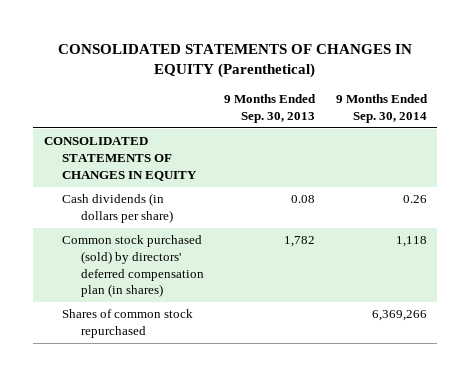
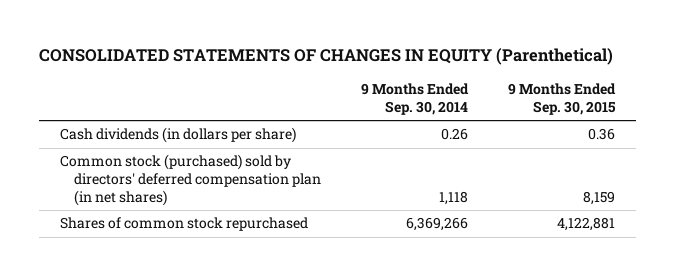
- | 9 Months Ended Sep. 30, 2013 | 9 Months Ended Sep. 30, 2014
+ | 9 Months Ended Sep. 30, 2014 | 9 Months Ended Sep. 30, 2015
- CONSOLIDATED STATEMENTS OF CHANGES IN EQUITY
- Common stock purchased (sold) by directors' deferred compensation plan (in shares) | 1,782 | 1,118
+ Common stock (purchased) sold by directors' deferred compensation plan (in net shares) | 1,118 | 8,159

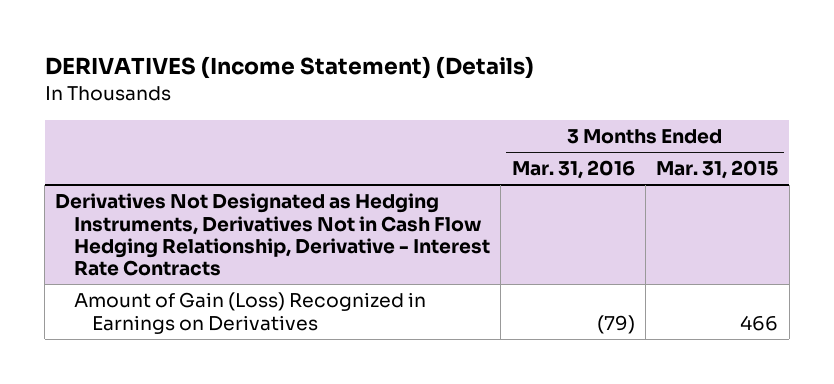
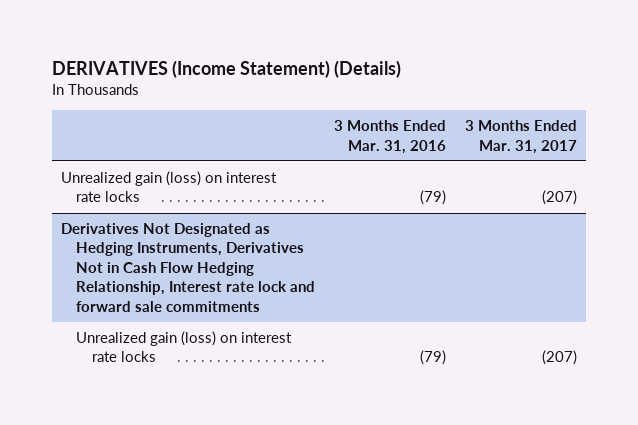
- | 3 Months Ended Mar. 31, 2016 | 3 Months Ended Mar. 31, 2015
+ | 3 Months Ended Mar. 31, 2016 | 3 Months Ended Mar. 31, 2017
- Derivatives Not Designated as Hedging Instruments, Derivatives Not in Cash Flow Hedging Relationship, Derivative - Interest Rate Contracts
- Amount of Gain (Loss) Recognized in Earnings on Derivatives | (79) | 466
+ Unrealized gain (loss) on interest rate locks | (79) | (207)
+ Derivatives Not Designated as Hedging Instruments, Derivatives Not in Cash Flow Hedging Relationship, Interest rate lock and forward sale commitments
+ Unrealized gain (loss) on interest rate locks | (79) | (207)

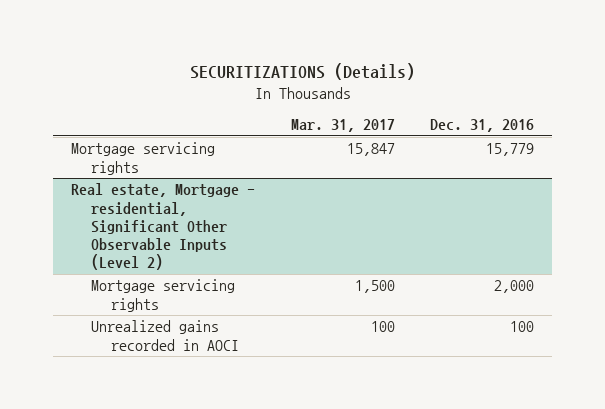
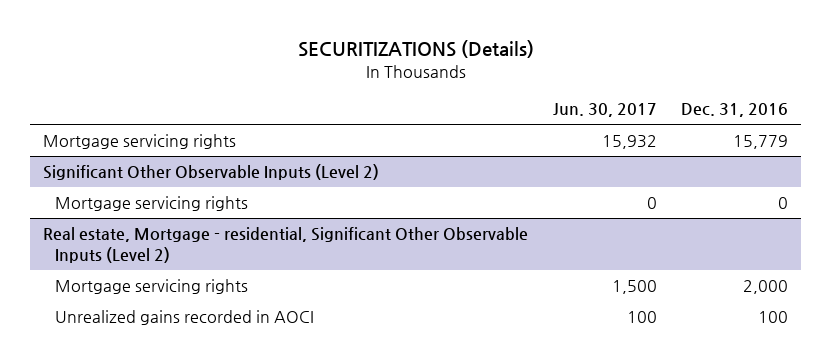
- | Mar. 31, 2017 | Dec. 31, 2016
+ | Jun. 30, 2017 | Dec. 31, 2016
+ Significant Other Observable Inputs (Level 2)
+ Mortgage servicing rights | 0 | 0

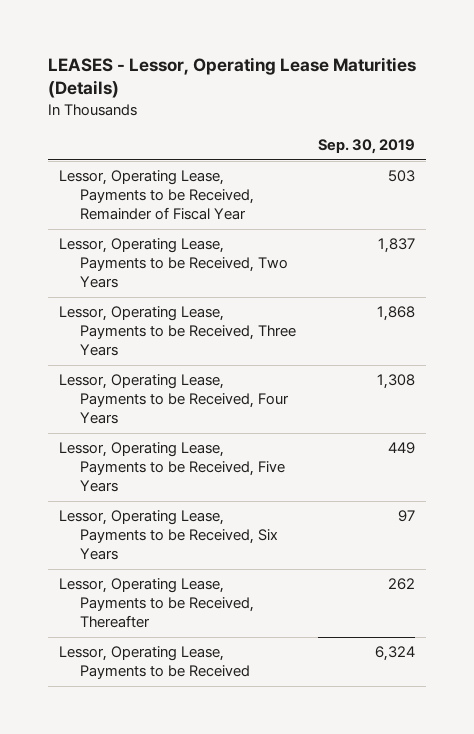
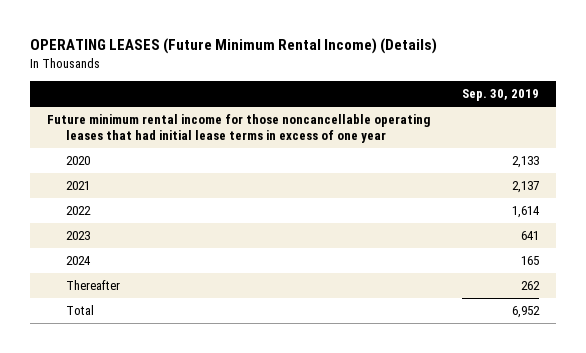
- LEASES - Lessor, Operating Lease Maturities (Details)
+ OPERATING LEASES (Future Minimum Rental Income) (Details)
- Lessor, Operating Lease, Payments to be Received, Remainder of Fiscal Year | 503
- Lessor, Operating Lease, Payments to be Received, Two Years | 1,837
- Lessor, Operating Lease, Payments to be Received, Three Years | 1,868
- Lessor, Operating Lease, Payments to be Received, Four Years | 1,308
- Lessor, Operating Lease, Payments to be Received, Five Years | 449
- Lessor, Operating Lease, Payments to be Received, Six Years | 97
- Lessor, Operating Lease, Payments to be Received, Thereafter | 262
- Lessor, Operating Lease, Payments to be Received | 6,324
+ Future minimum rental income for those noncancellable operating leases that had initial lease terms in excess of one year
+ 2020 | 2,133
+ 2021 | 2,137
+ 2022 | 1,614
+ 2023 | 641
+ 2024 | 165
+ Thereafter | 262
+ Total | 6,952

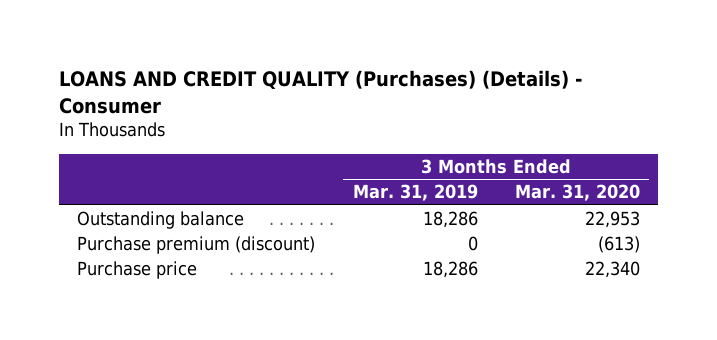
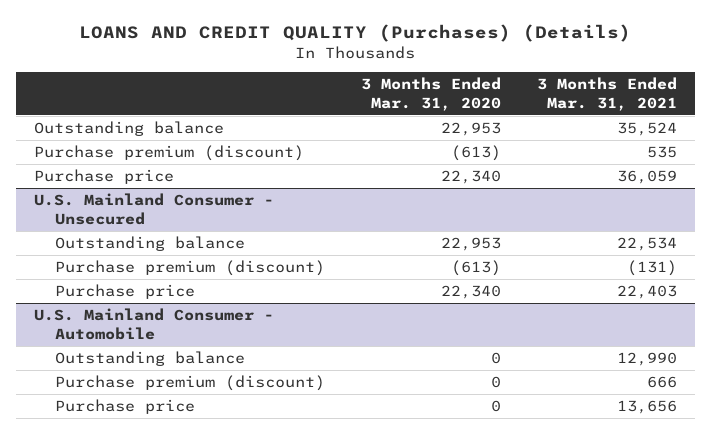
- LOANS AND CREDIT QUALITY (Purchases) (Details) - Consumer
+ LOANS AND CREDIT QUALITY (Purchases) (Details)
- | 3 Months Ended Mar. 31, 2019 | 3 Months Ended Mar. 31, 2020
+ | 3 Months Ended Mar. 31, 2020 | 3 Months Ended Mar. 31, 2021
+ U.S. Mainland Consumer - Unsecured
+ Outstanding balance | 22,953 | 22,534
+ Purchase premium (discount) | (613) | (131)
+ Purchase price | 22,340 | 22,403
+ U.S. Mainland Consumer - Automobile
+ Outstanding balance | 0 | 12,990
+ Purchase premium (discount) | 0 | 666
+ Purchase price | 0 | 13,656

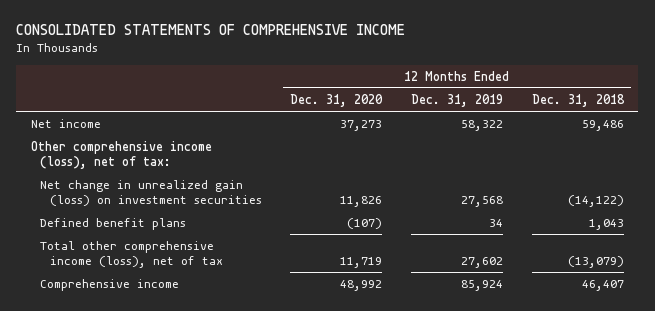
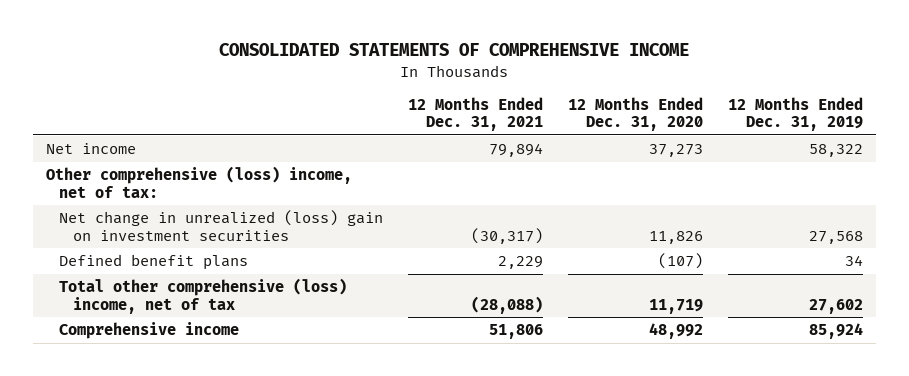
- | 12 Months Ended Dec. 31, 2020 | 12 Months Ended Dec. 31, 2019 | 12 Months Ended Dec. 31, 2018
+ | 12 Months Ended Dec. 31, 2021 | 12 Months Ended Dec. 31, 2020 | 12 Months Ended Dec. 31, 2019
- Other comprehensive income (loss), net of tax:
- Net change in unrealized gain (loss) on investment securities | 11,826 | 27,568 | (14,122)
+ Other comprehensive (loss) income, net of tax:
+ Net change in unrealized (loss) gain on investment securities | (30,317) | 11,826 | 27,568
- Total other comprehensive income (loss), net of tax | 11,719 | 27,602 | (13,079)
+ Total other comprehensive (loss) income, net of tax | (28,088) | 11,719 | 27,602

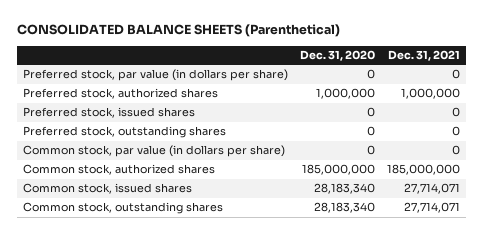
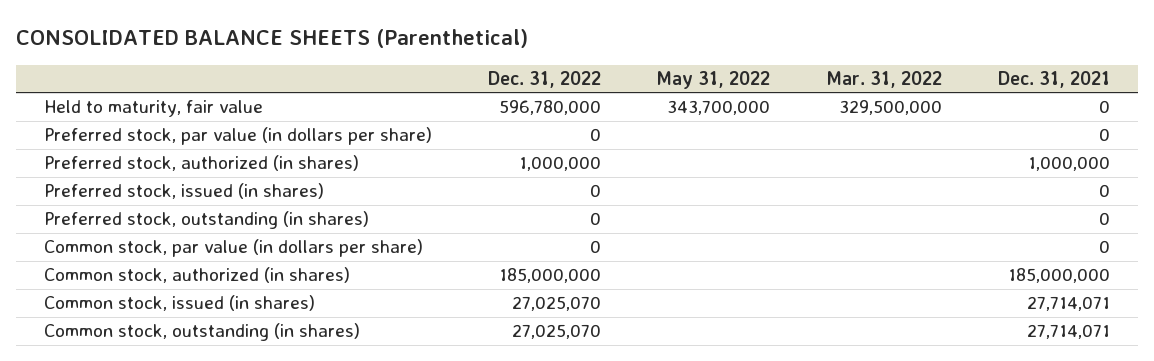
- | Dec. 31, 2020 | Dec. 31, 2021
+ | Dec. 31, 2022 | May 31, 2022 | Mar. 31, 2022 | Dec. 31, 2021
+ Held to maturity, fair value | 596,780,000 | 343,700,000 | 329,500,000 | 0
- Preferred stock, authorized shares | 1,000,000 | 1,000,000
- Preferred stock, issued shares | 0 | 0
- Preferred stock, outstanding shares | 0 | 0
+ Preferred stock, authorized (in shares) | 1,000,000 | | | 1,000,000
+ Preferred stock, issued (in shares) | 0 | | | 0
+ Preferred stock, outstanding (in shares) | 0 | | | 0
- Common stock, authorized shares | 185,000,000 | 185,000,000
- Common stock, issued shares | 28,183,340 | 27,714,071
- Common stock, outstanding shares | 28,183,340 | 27,714,071
+ Common stock, authorized (in shares) | 185,000,000 | | | 185,000,000
+ Common stock, issued (in shares) | 27,025,070 | | | 27,714,071
+ Common stock, outstanding (in shares) | 27,025,070 | | | 27,714,071

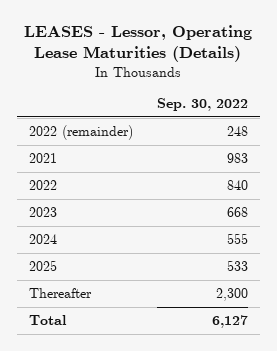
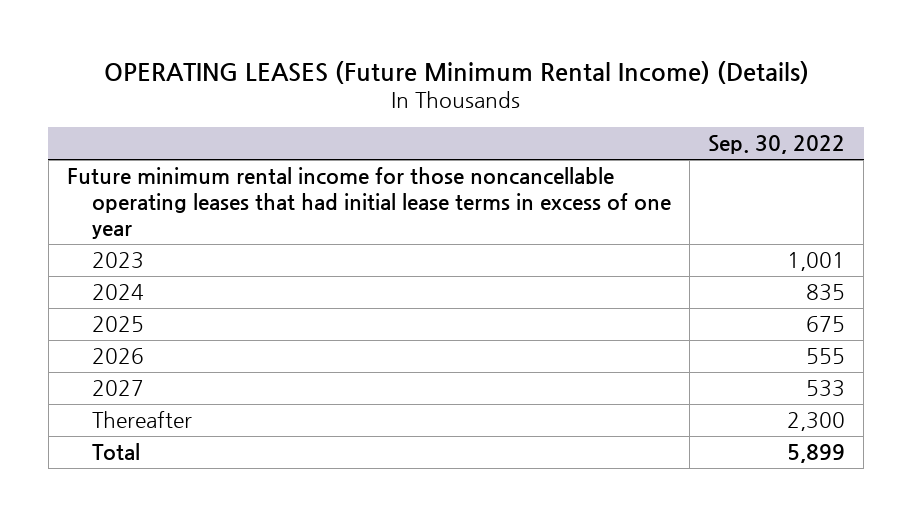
- LEASES - Lessor, Operating Lease Maturities (Details)
+ OPERATING LEASES (Future Minimum Rental Income) (Details)
- 2022 (remainder) | 248
- 2021 | 983
- 2022 | 840
- 2023 | 668
- 2024 | 555
- 2025 | 533
+ Future minimum rental income for those noncancellable operating leases that had initial lease terms in excess of one year
+ 2023 | 1,001
+ 2024 | 835
+ 2025 | 675
+ 2026 | 555
+ 2027 | 533
- Total | 6,127
+ Total | 5,899

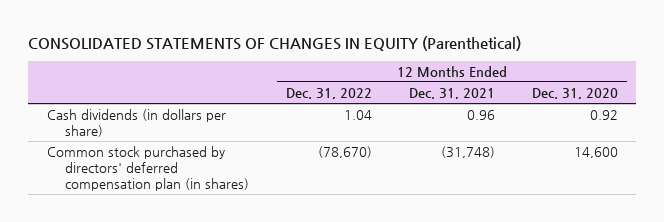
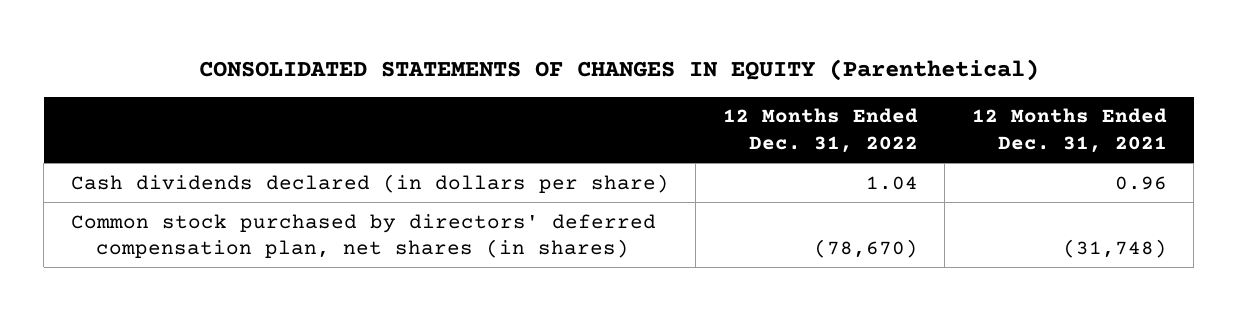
- | 12 Months Ended Dec. 31, 2022 | 12 Months Ended Dec. 31, 2021 | 12 Months Ended Dec. 31, 2020
+ | 12 Months Ended Dec. 31, 2022 | 12 Months Ended Dec. 31, 2021
- Cash dividends (in dollars per share) | 1.04 | 0.96 | 0.92
- Common stock purchased by directors' deferred compensation plan (in shares) | (78,670) | (31,748) | 14,600
+ Cash dividends declared (in dollars per share) | 1.04 | 0.96
+ Common stock purchased by directors' deferred compensation plan, net shares (in shares) | (78,670) | (31,748)

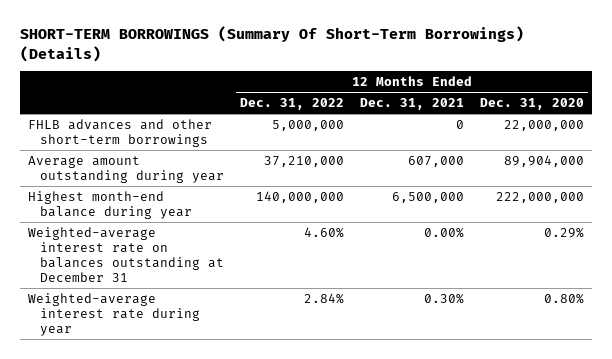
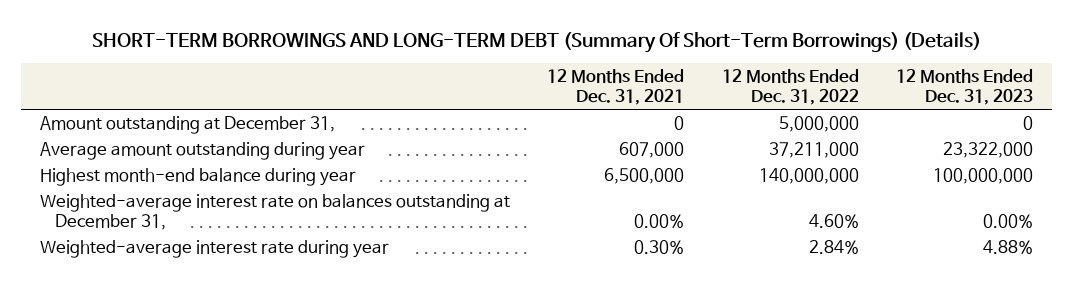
- SHORT-TERM BORROWINGS (Summary Of Short-Term Borrowings) (Details)
+ SHORT-TERM BORROWINGS AND LONG-TERM DEBT (Summary Of Short-Term Borrowings) (Details)
- | 12 Months Ended Dec. 31, 2022 | 12 Months Ended Dec. 31, 2021 | 12 Months Ended Dec. 31, 2020
+ | 12 Months Ended Dec. 31, 2021 | 12 Months Ended Dec. 31, 2022 | 12 Months Ended Dec. 31, 2023
- FHLB advances and other short-term borrowings | 5,000,000 | 0 | 22,000,000
- Average amount outstanding during year | 37,210,000 | 607,000 | 89,904,000
+ Amount outstanding at December 31, | 0 | 5,000,000 | 0
+ Average amount outstanding during year | 607,000 | 37,211,000 | 23,322,000
- Weighted-average interest rate on balances outstanding at December 31 | 4.60% | 0.00% | 0.29%
+ Weighted-average interest rate on balances outstanding at December 31, | 0.00% | 4.60% | 0.00%

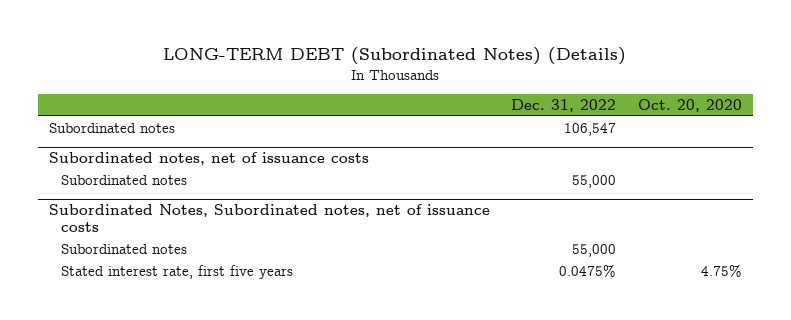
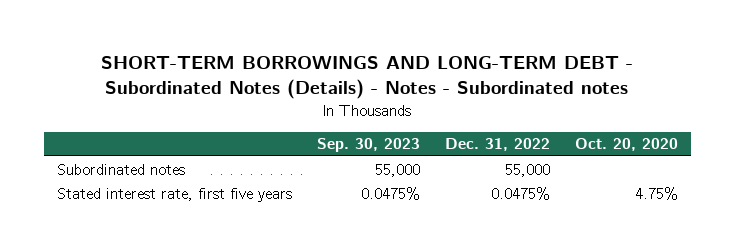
- LONG-TERM DEBT (Subordinated Notes) (Details)
+ SHORT-TERM BORROWINGS AND LONG-TERM DEBT - Subordinated Notes (Details) - Notes - Subordinated notes
- | Dec. 31, 2022 | Oct. 20, 2020
+ | Sep. 30, 2023 | Dec. 31, 2022 | Oct. 20, 2020
- Subordinated notes | 106,547 |
- Subordinated notes, net of issuance costs
- Subordinated Notes, Subordinated notes, net of issuance costs
- Subordinated notes | 55,000 |

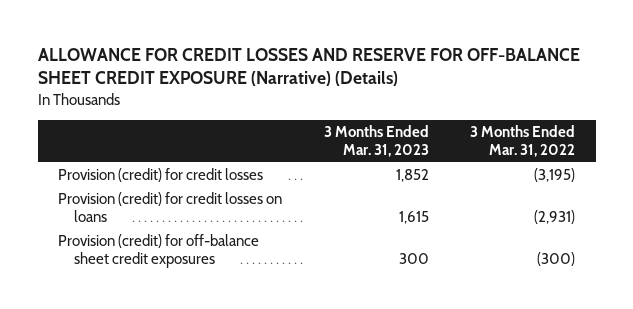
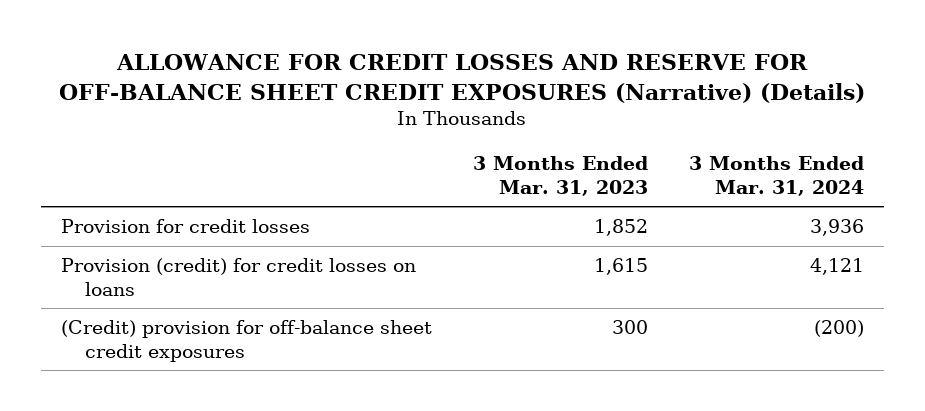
- ALLOWANCE FOR CREDIT LOSSES AND RESERVE FOR OFF-BALANCE SHEET CREDIT EXPOSURE (Narrative) (Details)
+ ALLOWANCE FOR CREDIT LOSSES AND RESERVE FOR OFF-BALANCE SHEET CREDIT EXPOSURES (Narrative) (Details)
- | 3 Months Ended Mar. 31, 2023 | 3 Months Ended Mar. 31, 2022
+ | 3 Months Ended Mar. 31, 2023 | 3 Months Ended Mar. 31, 2024
- Provision (credit) for credit losses | 1,852 | (3,195)
+ Provision for credit losses | 1,852 | 3,936
- Provision (credit) for off-balance sheet credit exposures | 300 | (300)
+ (Credit) provision for off-balance sheet credit exposures | 300 | (200)

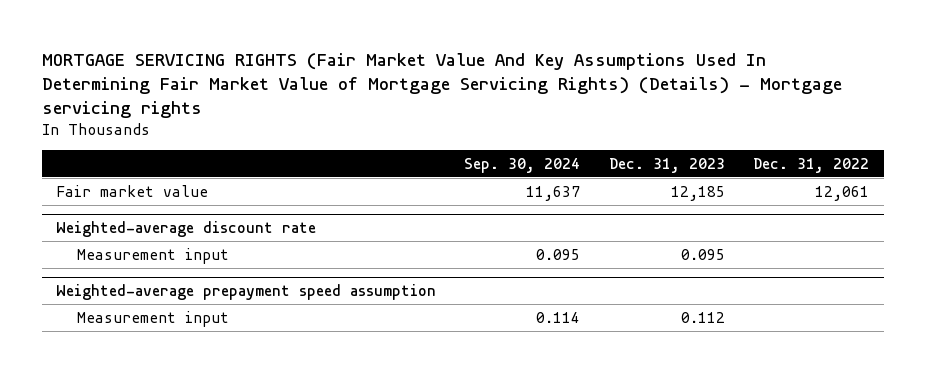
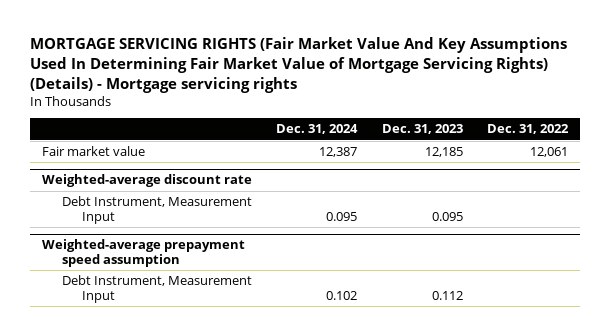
- | Sep. 30, 2024 | Dec. 31, 2023 | Dec. 31, 2022
+ | Dec. 31, 2024 | Dec. 31, 2023 | Dec. 31, 2022
@ Weighted-average discount rate
- Measurement input | 0.095 | 0.095 |
+ Debt Instrument, Measurement Input | 0.095 | 0.095 |
@ Weighted-average prepayment speed assumption
- Measurement input | 0.114 | 0.112 |
+ Debt Instrument, Measurement Input | 0.102 | 0.112 |

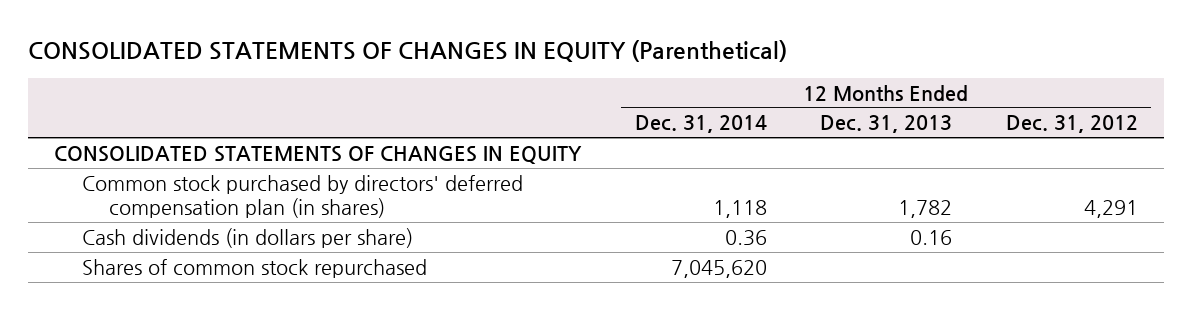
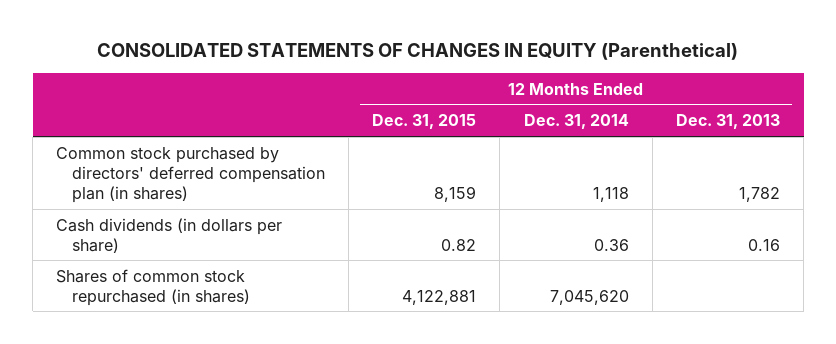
- | 12 Months Ended Dec. 31, 2014 | 12 Months Ended Dec. 31, 2013 | 12 Months Ended Dec. 31, 2012
+ | 12 Months Ended Dec. 31, 2015 | 12 Months Ended Dec. 31, 2014 | 12 Months Ended Dec. 31, 2013
- CONSOLIDATED STATEMENTS OF CHANGES IN EQUITY
- Shares of common stock repurchased | 7,045,620 | |
+ Shares of common stock repurchased (in shares) | 4,122,881 | 7,045,620 |

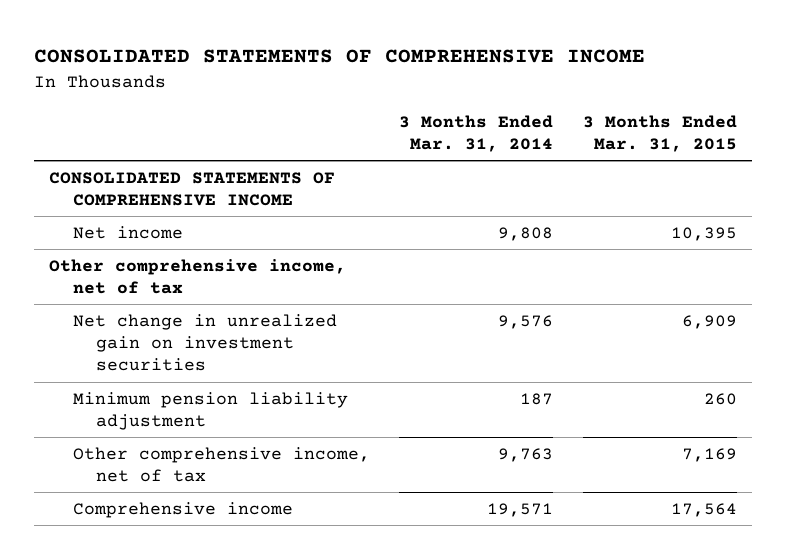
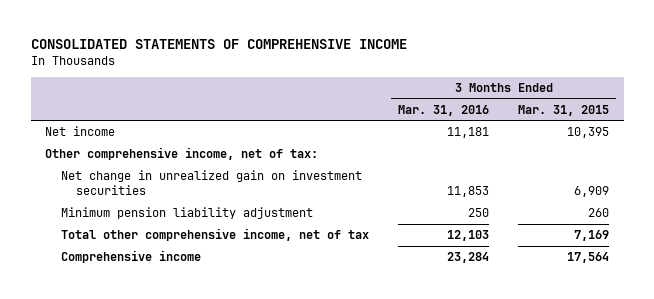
- | 3 Months Ended Mar. 31, 2014 | 3 Months Ended Mar. 31, 2015
+ | 3 Months Ended Mar. 31, 2016 | 3 Months Ended Mar. 31, 2015
- CONSOLIDATED STATEMENTS OF COMPREHENSIVE INCOME
- Other comprehensive income, net of tax
+ Other comprehensive income, net of tax:
- Other comprehensive income, net of tax | 9,763 | 7,169
+ Total other comprehensive income, net of tax | 12,103 | 7,169

